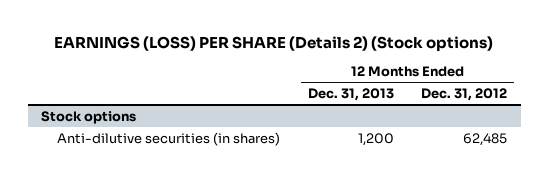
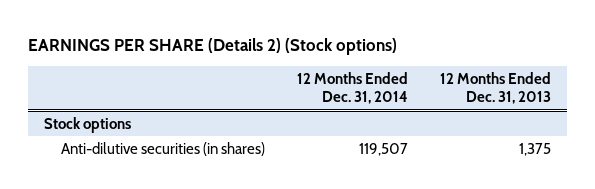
- EARNINGS (LOSS) PER SHARE (Details 2) (Stock options)
+ EARNINGS PER SHARE (Details 2) (Stock options)
- | 12 Months Ended Dec. 31, 2013 | 12 Months Ended Dec. 31, 2012
+ | 12 Months Ended Dec. 31, 2014 | 12 Months Ended Dec. 31, 2013
@ Stock options
- Anti-dilutive securities (in shares) | 1,200 | 62,485
+ Anti-dilutive securities (in shares) | 119,507 | 1,375

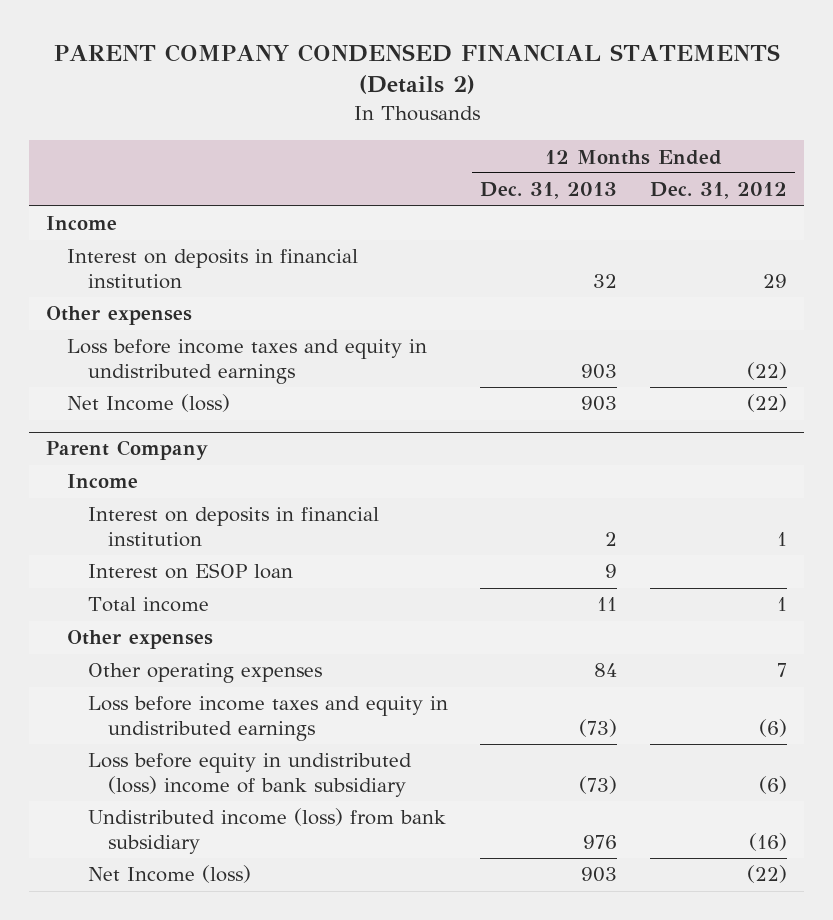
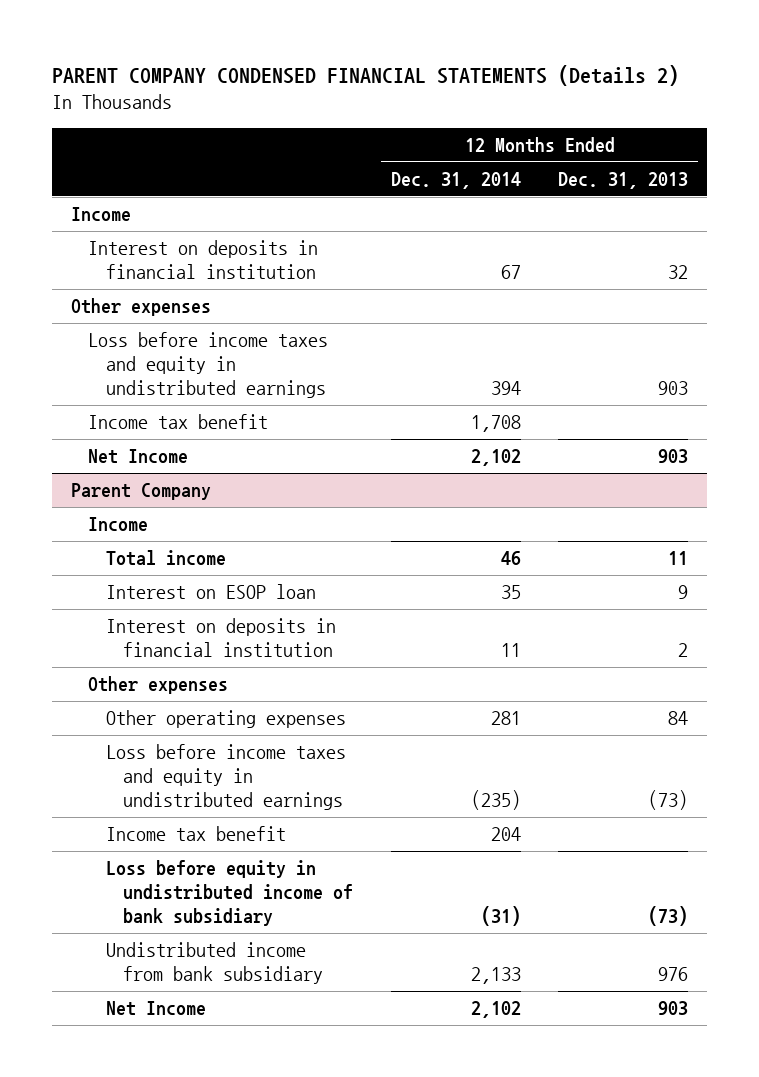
- | 12 Months Ended Dec. 31, 2013 | 12 Months Ended Dec. 31, 2012
+ | 12 Months Ended Dec. 31, 2014 | 12 Months Ended Dec. 31, 2013
- Net Income (loss) | 903 | (22)
+ Income tax benefit | 1,708 |
+ Net Income | 2,102 | 903
@ Parent Company
moved down: Interest on ESOP loan | 35 | 9
moved down: Interest on deposits in financial institution | 11 | 2
- Loss before equity in undistributed (loss) income of bank subsidiary | (73) | (6)
- Undistributed income (loss) from bank subsidiary | 976 | (16)
- Net Income (loss) | 903 | (22)
+ Income tax benefit | 204 |
+ Loss before equity in undistributed income of bank subsidiary | (31) | (73)
+ Undistributed income from bank subsidiary | 2,133 | 976
+ Net Income | 2,102 | 903

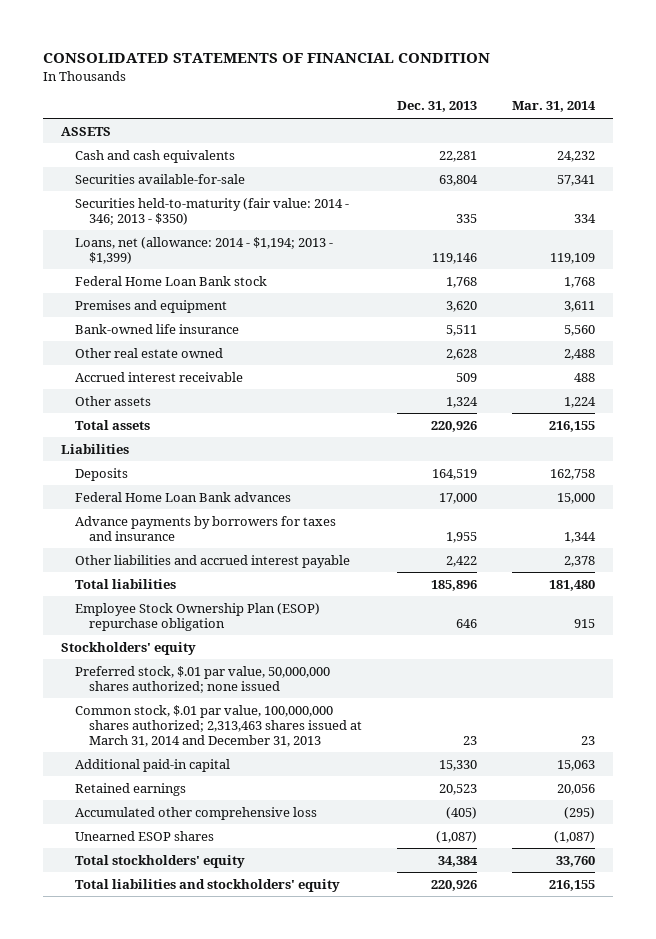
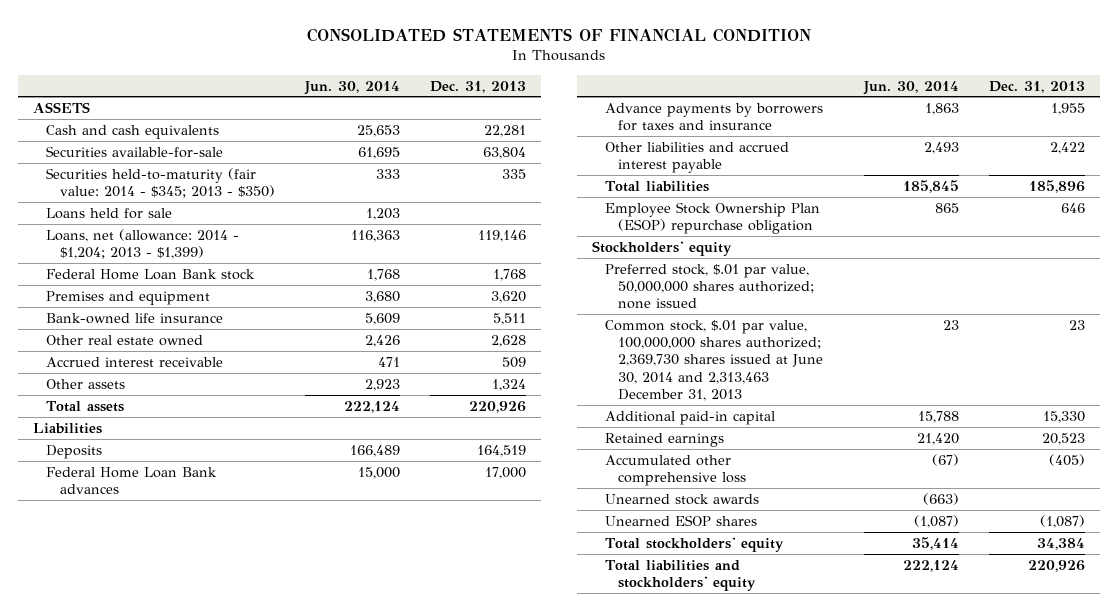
- | Dec. 31, 2013 | Mar. 31, 2014
+ | Jun. 30, 2014 | Dec. 31, 2013
- Securities held-to-maturity (fair value: 2014 - 346; 2013 - $350) | 335 | 334
- Loans, net (allowance: 2014 - $1,194; 2013 - $1,399) | 119,146 | 119,109
+ Securities held-to-maturity (fair value: 2014 - $345; 2013 - $350) | 333 | 335
+ Loans held for sale | 1,203 |
+ Loans, net (allowance: 2014 - $1,204; 2013 - $1,399) | 116,363 | 119,146
- Common stock, $.01 par value, 100,000,000 shares authorized; 2,313,463 shares issued at March 31, 2014 and December 31, 2013 | 23 | 23
+ Common stock, $.01 par value, 100,000,000 shares authorized; 2,369,730 shares issued at June 30, 2014 and 2,313,463 December 31, 2013 | 23 | 23
+ Unearned stock awards | (663) |

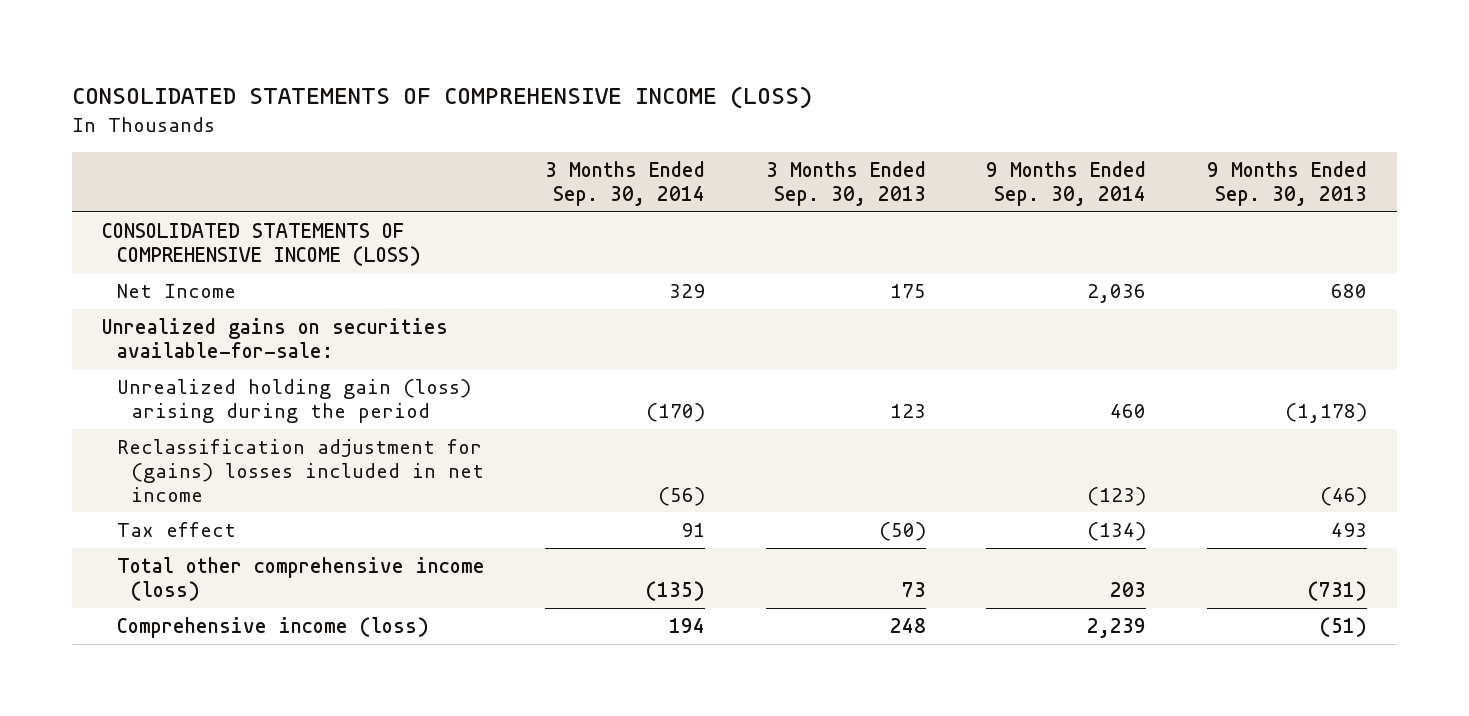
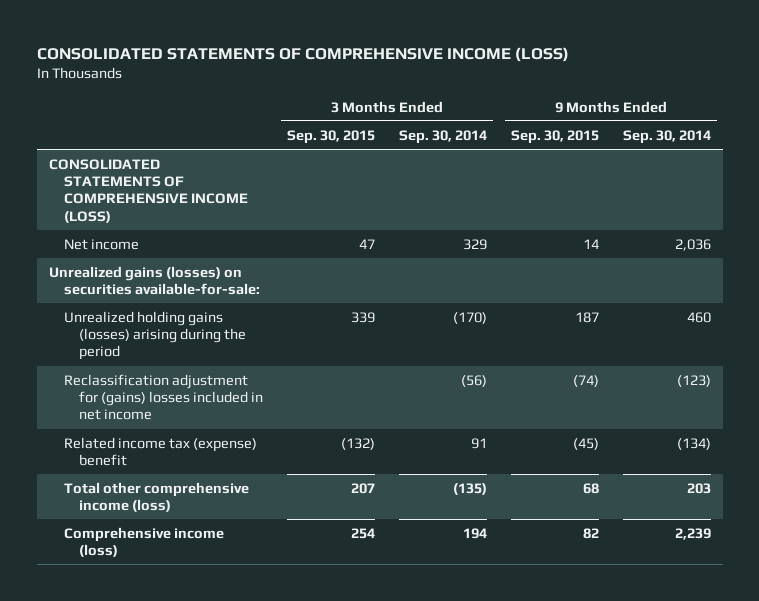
- | 3 Months Ended Sep. 30, 2014 | 3 Months Ended Sep. 30, 2013 | 9 Months Ended Sep. 30, 2014 | 9 Months Ended Sep. 30, 2013
+ | 3 Months Ended Sep. 30, 2015 | 3 Months Ended Sep. 30, 2014 | 9 Months Ended Sep. 30, 2015 | 9 Months Ended Sep. 30, 2014
- Net Income | 329 | 175 | 2,036 | 680
- Unrealized gains on securities available-for-sale:
- Unrealized holding gain (loss) arising during the period | (170) | 123 | 460 | (1,178)
+ Net income | 47 | 329 | 14 | 2,036
+ Unrealized gains (losses) on securities available-for-sale:
+ Unrealized holding gains (losses) arising during the period | 339 | (170) | 187 | 460
- Tax effect | 91 | (50) | (134) | 493
+ Related income tax (expense) benefit | (132) | 91 | (45) | (134)

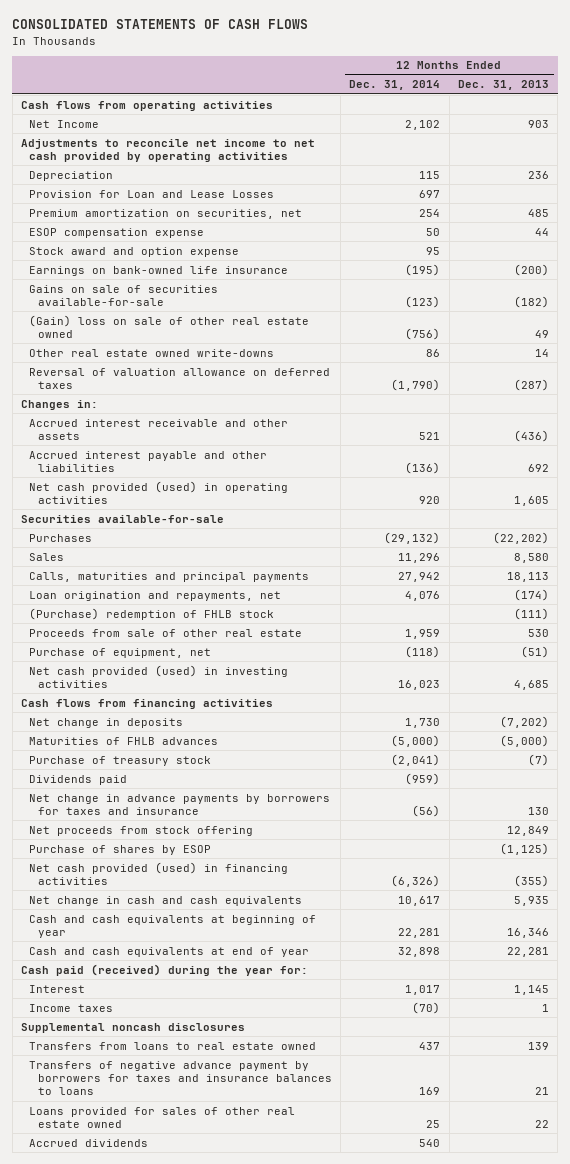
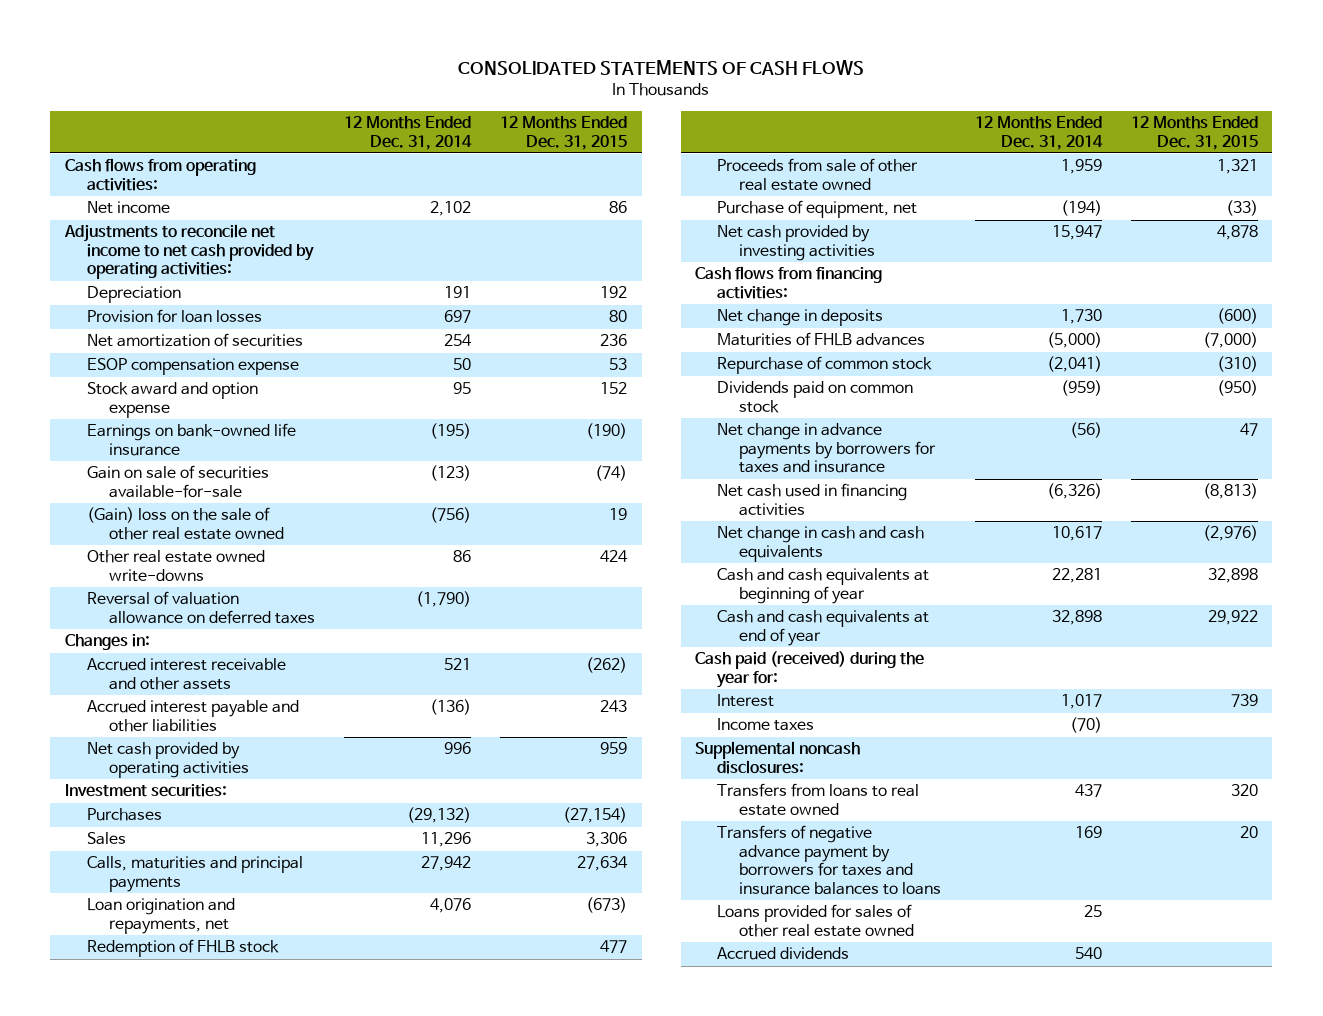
- | 12 Months Ended Dec. 31, 2014 | 12 Months Ended Dec. 31, 2013
+ | 12 Months Ended Dec. 31, 2014 | 12 Months Ended Dec. 31, 2015
- Cash flows from operating activities
- Net Income | 2,102 | 903
- Adjustments to reconcile net income to net cash provided by operating activities
- Depreciation | 115 | 236
- Provision for Loan and Lease Losses | 697 |
- Premium amortization on securities, net | 254 | 485
+ Cash flows from operating activities:
+ Net income | 2,102 | 86
+ Adjustments to reconcile net income to net cash provided by operating activities:
+ Depreciation | 191 | 192
+ Provision for loan losses | 697 | 80
+ Net amortization of securities | 254 | 236
- Gains on sale of securities available-for-sale | (123) | (182)
- (Gain) loss on sale of other real estate owned | (756) | 49
+ Gain on sale of securities available-for-sale | (123) | (74)
+ (Gain) loss on the sale of other real estate owned | (756) | 19
- Net cash provided (used) in operating activities | 920 | 1,605
- Securities available-for-sale
+ Net cash provided by operating activities | 996 | 959
+ Investment securities:
- (Purchase) redemption of FHLB stock | | (111)
- Proceeds from sale of other real estate | 1,959 | 530
- Purchase of equipment, net | (118) | (51)
- Net cash provided (used) in investing activities | 16,023 | 4,685
- Cash flows from financing activities
+ Redemption of FHLB stock | | 477
+ Proceeds from sale of other real estate owned | 1,959 | 1,321
+ Purchase of equipment, net | (194) | (33)
+ Net cash provided by investing activities | 15,947 | 4,878
+ Cash flows from financing activities:
- Purchase of treasury stock | (2,041) | (7)
- Dividends paid | (959) |
+ Repurchase of common stock | (2,041) | (310)
+ Dividends paid on common stock | (959) | (950)
- Net proceeds from stock offering | | 12,849
- Purchase of shares by ESOP | | (1,125)
- Net cash provided (used) in financing activities | (6,326) | (355)
+ Net cash used in financing activities | (6,326) | (8,813)
- Supplemental noncash disclosures
+ Supplemental noncash disclosures:

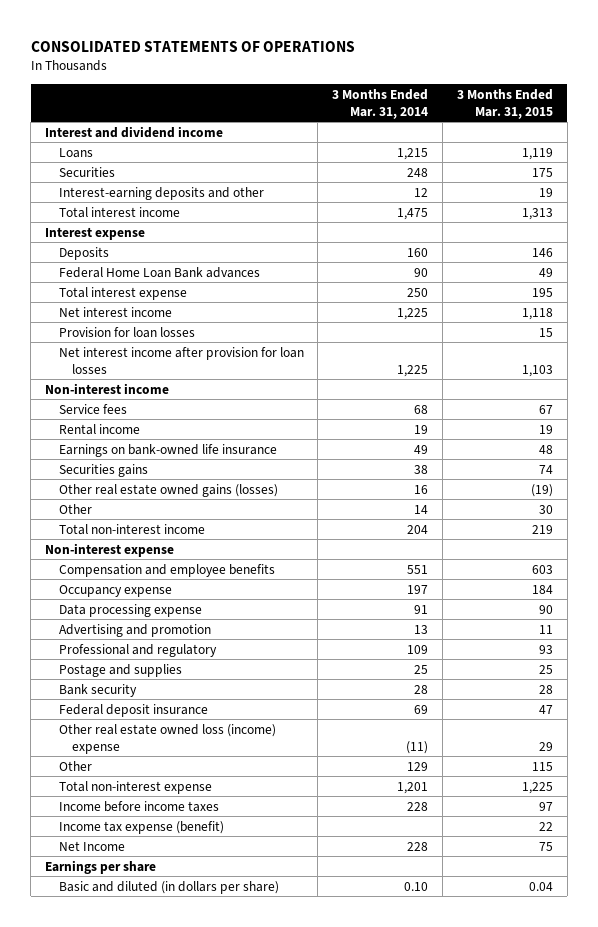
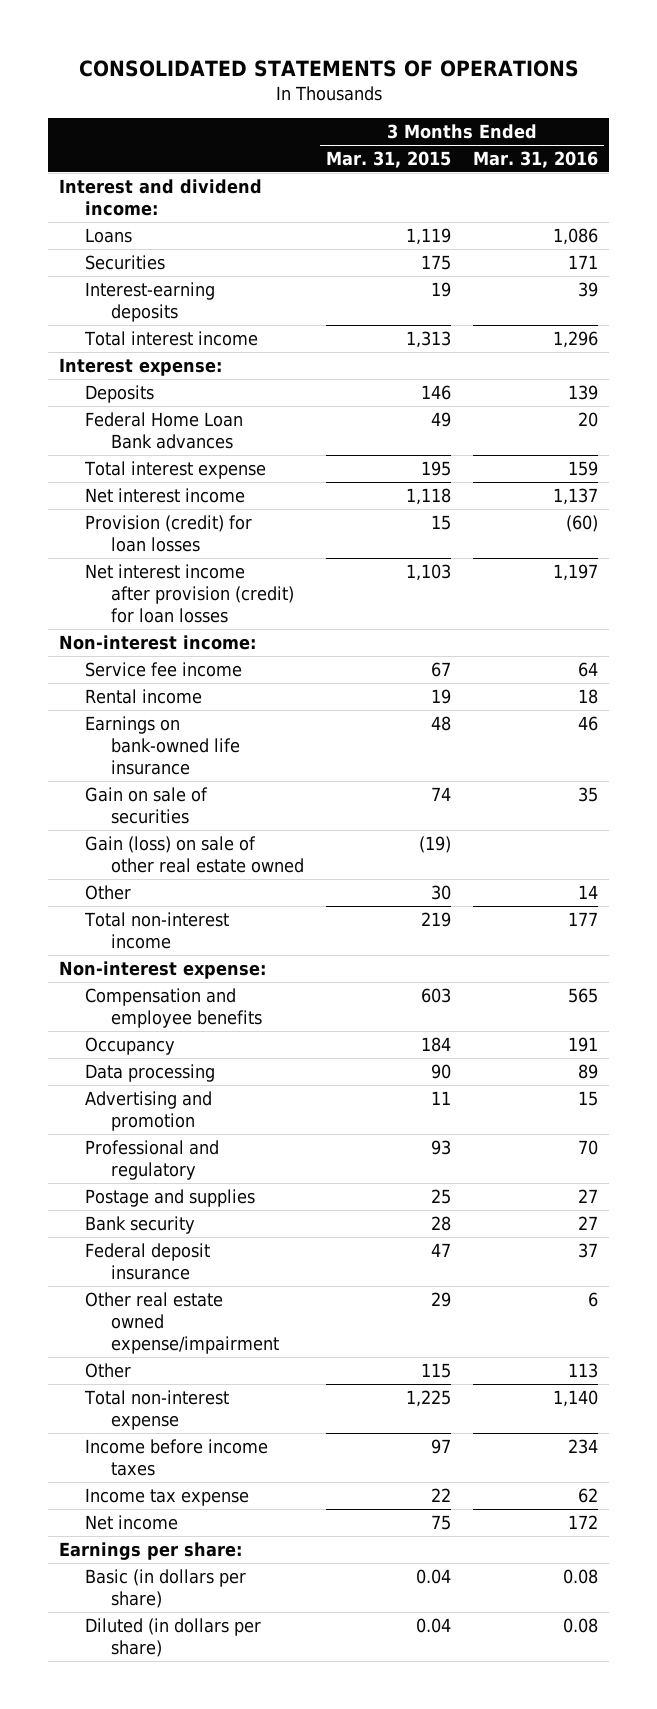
- | 3 Months Ended Mar. 31, 2014 | 3 Months Ended Mar. 31, 2015
+ | 3 Months Ended Mar. 31, 2015 | 3 Months Ended Mar. 31, 2016
- Interest and dividend income
+ Interest and dividend income:
- Interest-earning deposits and other | 12 | 19
+ Interest-earning deposits | 19 | 39
- Interest expense
+ Interest expense:
- Provision for loan losses | | 15
- Net interest income after provision for loan losses | 1,225 | 1,103
- Non-interest income
- Service fees | 68 | 67
+ Provision (credit) for loan losses | 15 | (60)
+ Net interest income after provision (credit) for loan losses | 1,103 | 1,197
+ Non-interest income:
+ Service fee income | 67 | 64
- Securities gains | 38 | 74
- Other real estate owned gains (losses) | 16 | (19)
+ Gain on sale of securities | 74 | 35
+ Gain (loss) on sale of other real estate owned | (19) |
- Non-interest expense
+ Non-interest expense:
- Occupancy expense | 197 | 184
- Data processing expense | 91 | 90
+ Occupancy | 184 | 191
+ Data processing | 90 | 89
- Other real estate owned loss (income) expense | (11) | 29
+ Other real estate owned expense/impairment | 29 | 6
- Income tax expense (benefit) | | 22
- Net Income | 228 | 75
- Earnings per share
- Basic and diluted (in dollars per share) | 0.10 | 0.04
+ Income tax expense | 22 | 62
+ Net income | 75 | 172
+ Earnings per share:
+ Basic (in dollars per share) | 0.04 | 0.08
+ Diluted (in dollars per share) | 0.04 | 0.08

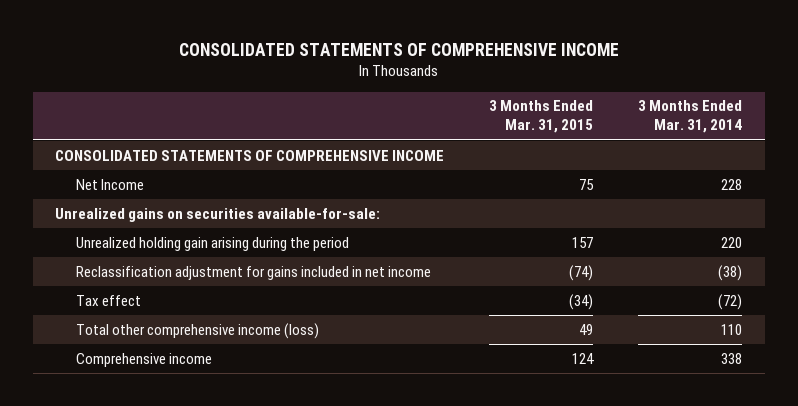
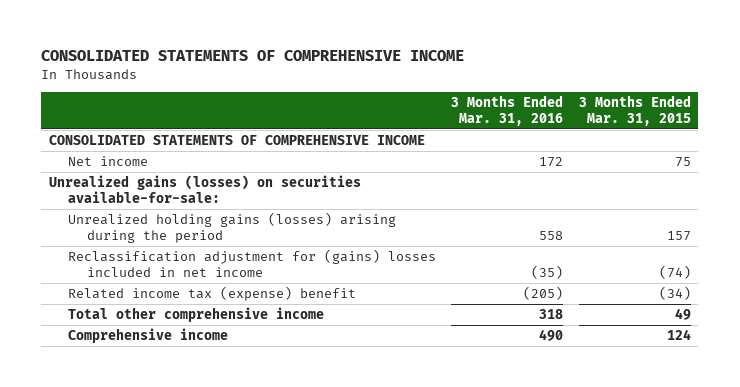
- | 3 Months Ended Mar. 31, 2015 | 3 Months Ended Mar. 31, 2014
+ | 3 Months Ended Mar. 31, 2016 | 3 Months Ended Mar. 31, 2015
- Net Income | 75 | 228
- Unrealized gains on securities available-for-sale:
- Unrealized holding gain arising during the period | 157 | 220
- Reclassification adjustment for gains included in net income | (74) | (38)
- Tax effect | (34) | (72)
- Total other comprehensive income (loss) | 49 | 110
+ Net income | 172 | 75
+ Unrealized gains (losses) on securities available-for-sale:
+ Unrealized holding gains (losses) arising during the period | 558 | 157
+ Reclassification adjustment for (gains) losses included in net income | (35) | (74)
+ Related income tax (expense) benefit | (205) | (34)
+ Total other comprehensive income | 318 | 49

